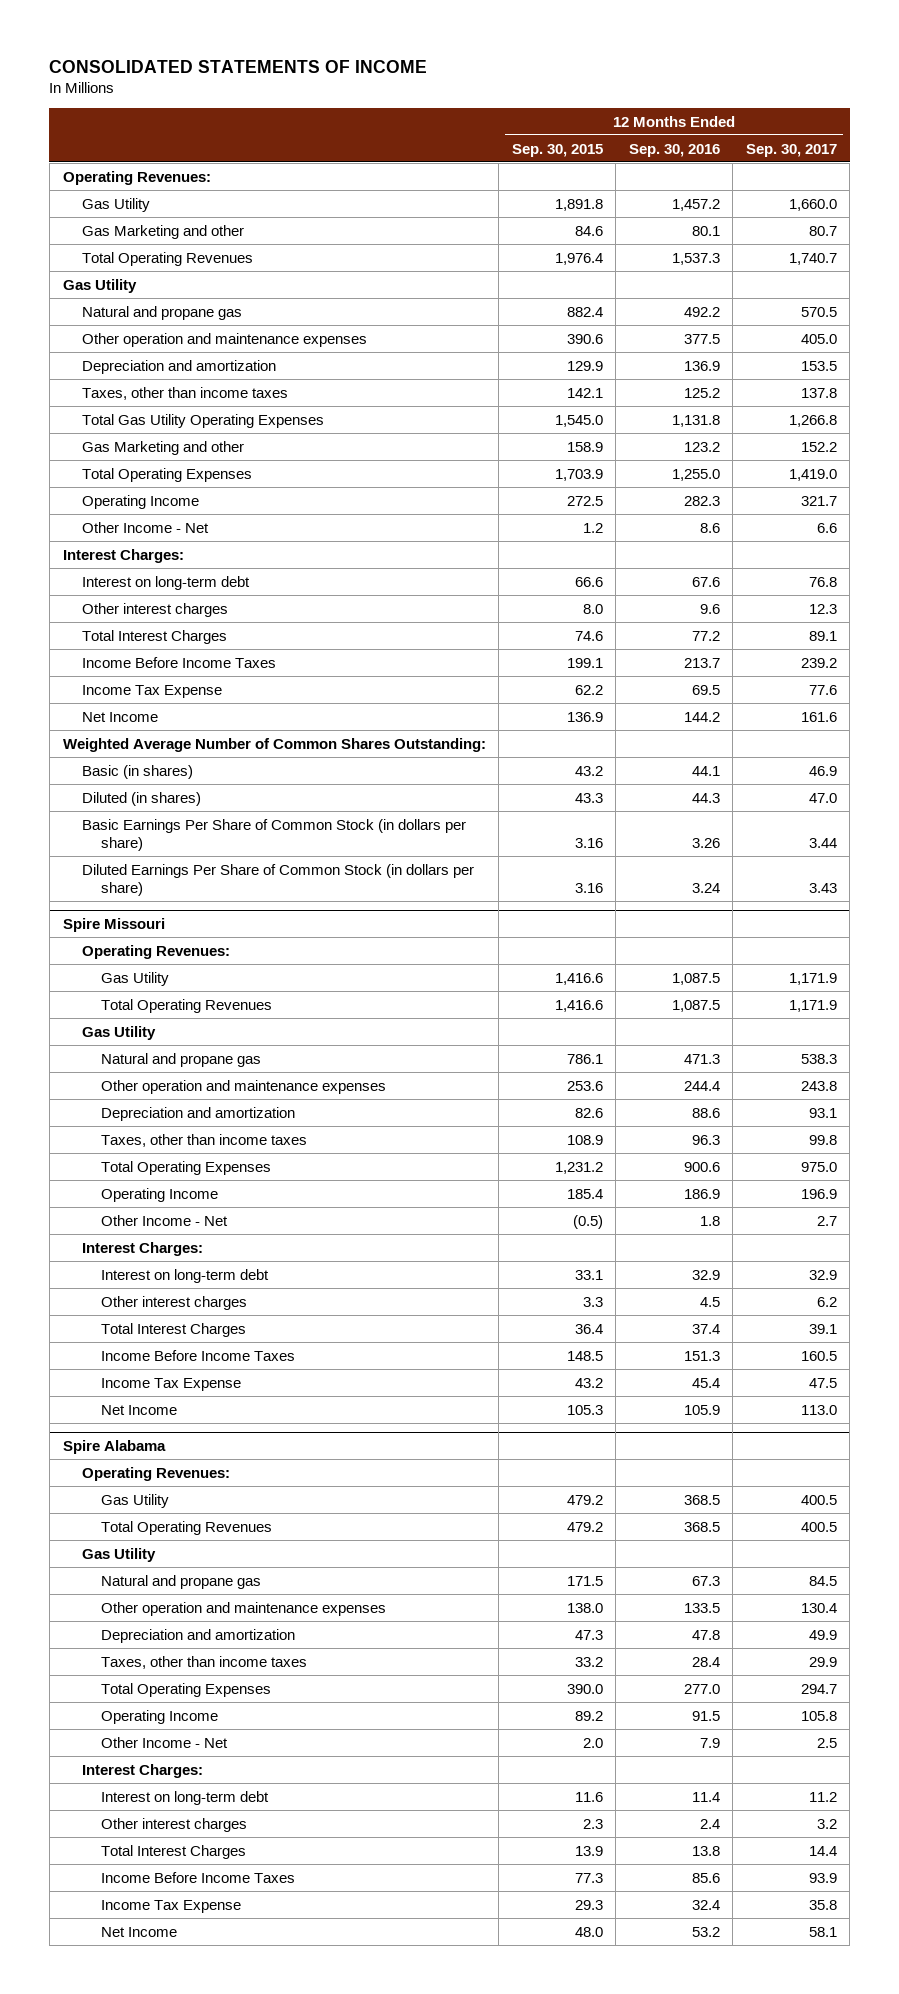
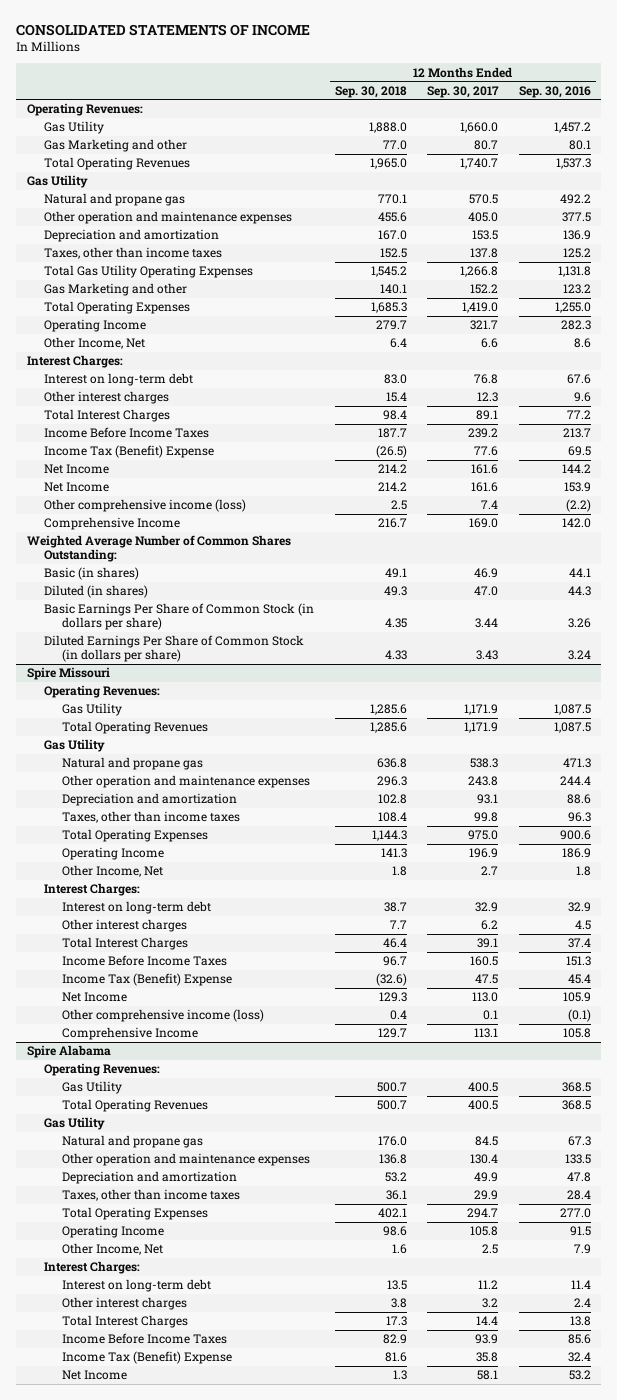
- | 12 Months Ended Sep. 30, 2015 | 12 Months Ended Sep. 30, 2016 | 12 Months Ended Sep. 30, 2017
+ | 12 Months Ended Sep. 30, 2018 | 12 Months Ended Sep. 30, 2017 | 12 Months Ended Sep. 30, 2016
- Other Income - Net | 1.2 | 8.6 | 6.6
+ Other Income, Net | 6.4 | 6.6 | 8.6
- Income Tax Expense | 62.2 | 69.5 | 77.6
+ Income Tax (Benefit) Expense | (26.5) | 77.6 | 69.5
+ Net Income | 214.2 | 161.6 | 153.9
+ Other comprehensive income (loss) | 2.5 | 7.4 | (2.2)
+ Comprehensive Income | 216.7 | 169.0 | 142.0
@ Spire Missouri
- Other Income - Net | (0.5) | 1.8 | 2.7
+ Other Income, Net | 1.8 | 2.7 | 1.8
- Income Tax Expense | 43.2 | 45.4 | 47.5
+ Income Tax (Benefit) Expense | (32.6) | 47.5 | 45.4
+ Other comprehensive income (loss) | 0.4 | 0.1 | (0.1)
+ Comprehensive Income | 129.7 | 113.1 | 105.8
@ Spire Alabama
- Other Income - Net | 2.0 | 7.9 | 2.5
+ Other Income, Net | 1.6 | 2.5 | 7.9
- Income Tax Expense | 29.3 | 32.4 | 35.8
+ Income Tax (Benefit) Expense | 81.6 | 35.8 | 32.4

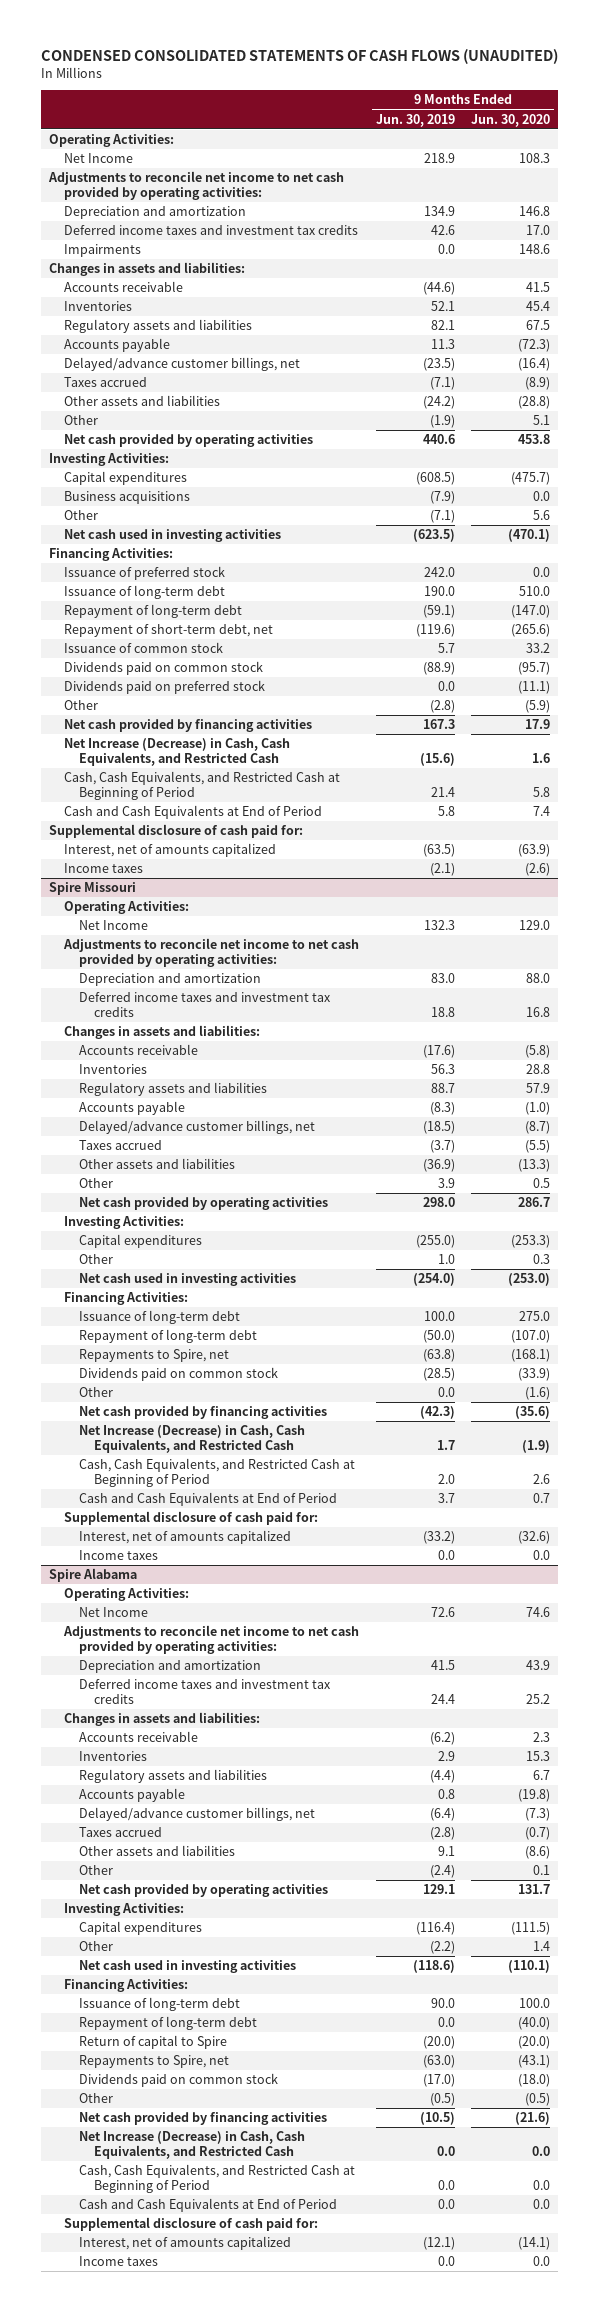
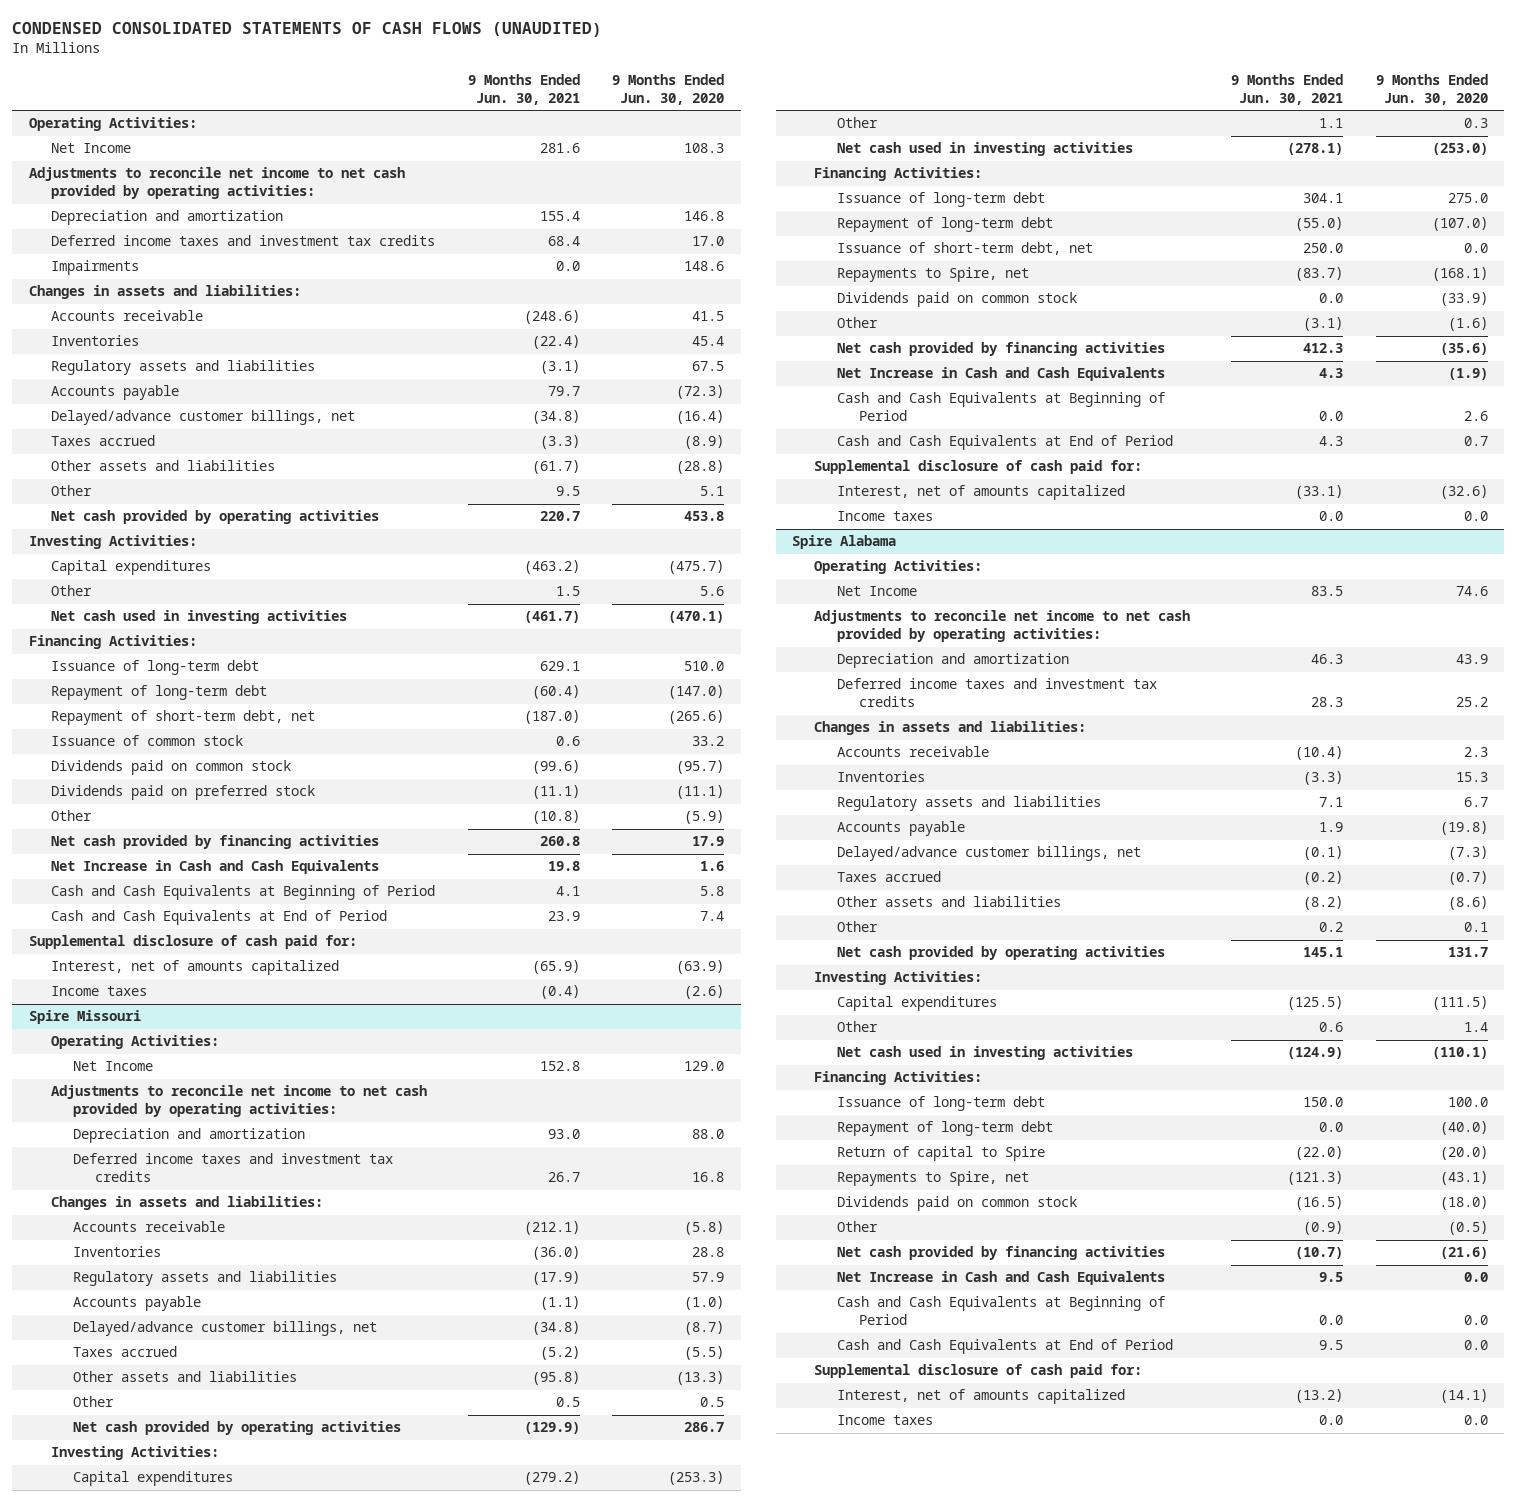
- | 9 Months Ended Jun. 30, 2019 | 9 Months Ended Jun. 30, 2020
+ | 9 Months Ended Jun. 30, 2021 | 9 Months Ended Jun. 30, 2020
- Business acquisitions | (7.9) | 0.0
- Issuance of preferred stock | 242.0 | 0.0
- Net Increase (Decrease) in Cash, Cash Equivalents, and Restricted Cash | (15.6) | 1.6
- Cash, Cash Equivalents, and Restricted Cash at Beginning of Period | 21.4 | 5.8
+ Net Increase in Cash and Cash Equivalents | 19.8 | 1.6
+ Cash and Cash Equivalents at Beginning of Period | 4.1 | 5.8
@ Spire Missouri
+ Issuance of short-term debt, net | 250.0 | 0.0
- Net Increase (Decrease) in Cash, Cash Equivalents, and Restricted Cash | 1.7 | (1.9)
- Cash, Cash Equivalents, and Restricted Cash at Beginning of Period | 2.0 | 2.6
+ Net Increase in Cash and Cash Equivalents | 4.3 | (1.9)
+ Cash and Cash Equivalents at Beginning of Period | 0.0 | 2.6
@ Spire Alabama
- Net Increase (Decrease) in Cash, Cash Equivalents, and Restricted Cash | 0.0 | 0.0
- Cash, Cash Equivalents, and Restricted Cash at Beginning of Period | 0.0 | 0.0
+ Net Increase in Cash and Cash Equivalents | 9.5 | 0.0
+ Cash and Cash Equivalents at Beginning of Period | 0.0 | 0.0

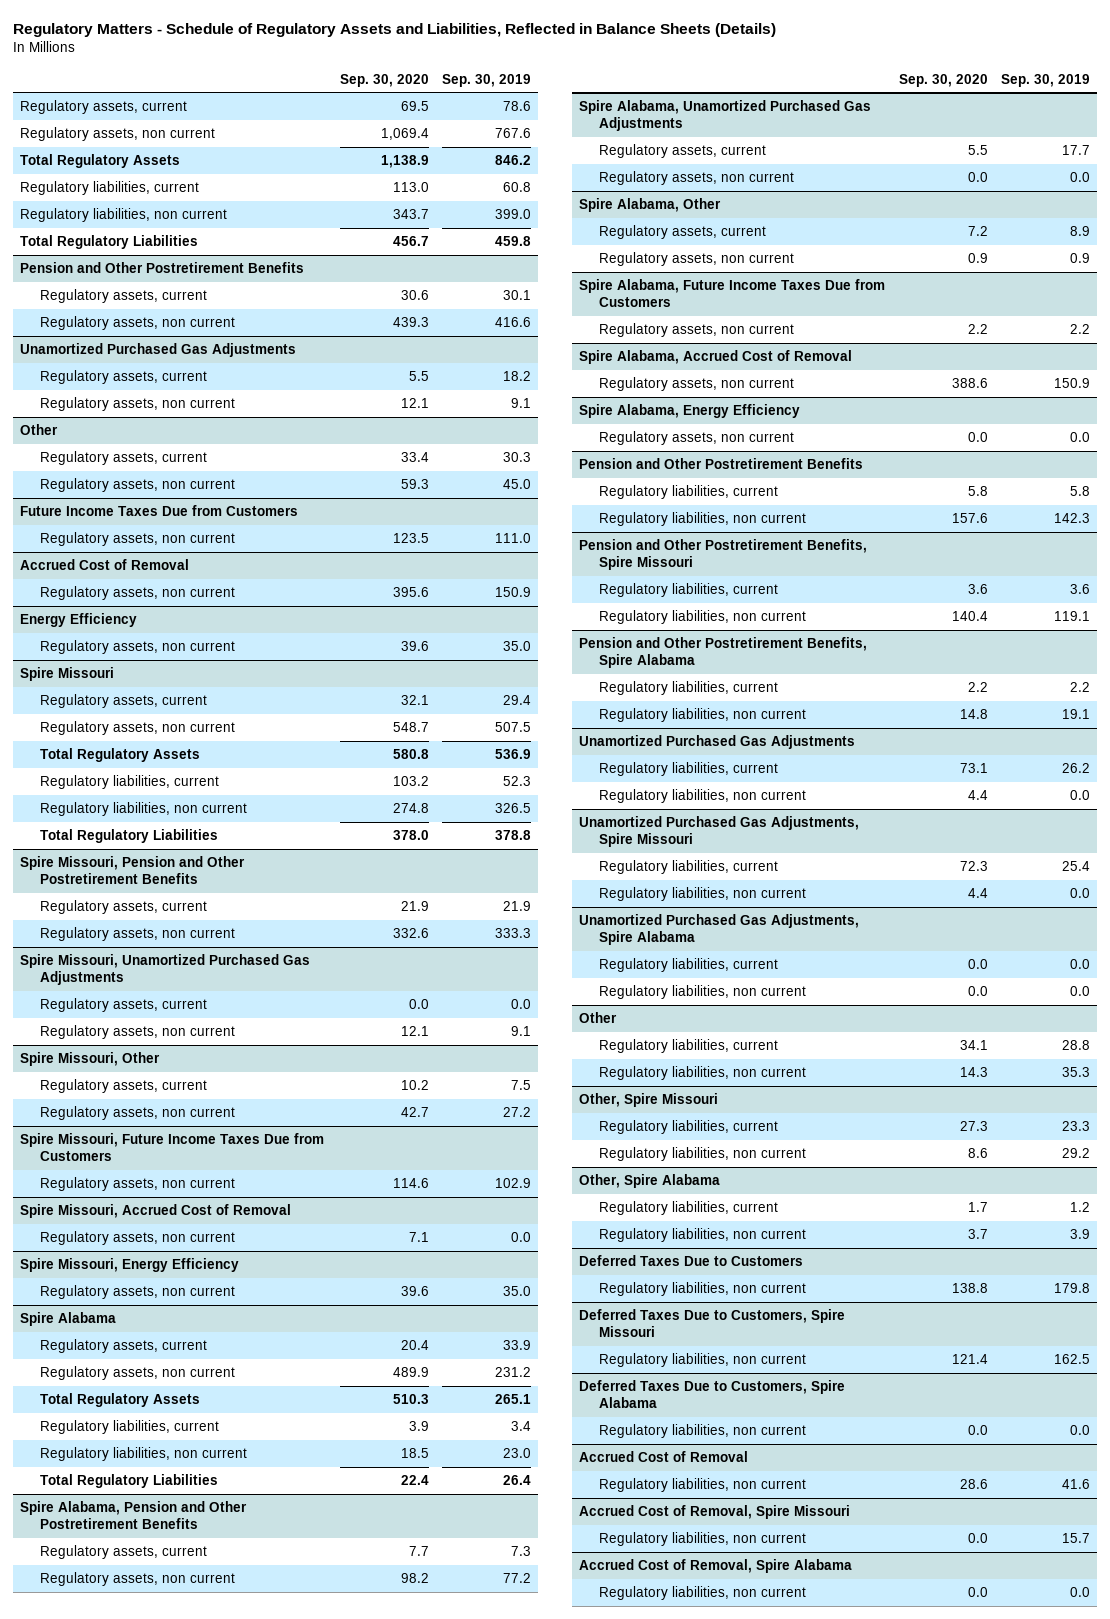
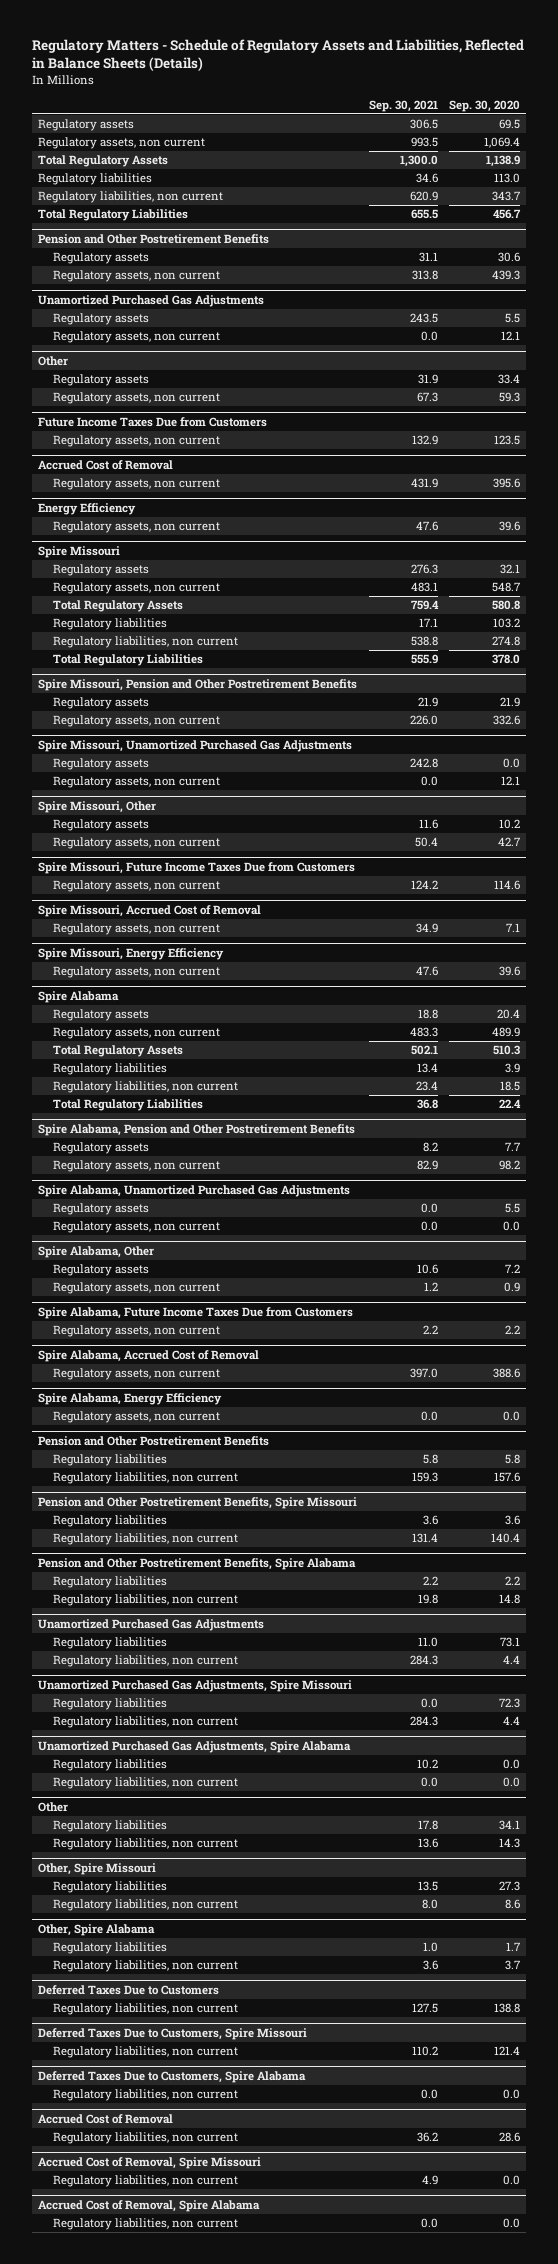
- | Sep. 30, 2020 | Sep. 30, 2019
+ | Sep. 30, 2021 | Sep. 30, 2020
- Regulatory assets, current | 69.5 | 78.6
+ Regulatory assets | 306.5 | 69.5
- Regulatory liabilities, current | 113.0 | 60.8
+ Regulatory liabilities | 34.6 | 113.0
@ Pension and Other Postretirement Benefits
- Regulatory assets, current | 30.6 | 30.1
+ Regulatory assets | 31.1 | 30.6
@ Unamortized Purchased Gas Adjustments
- Regulatory assets, current | 5.5 | 18.2
+ Regulatory assets | 243.5 | 5.5
@ Other
- Regulatory assets, current | 33.4 | 30.3
+ Regulatory assets | 31.9 | 33.4
@ Spire Missouri
- Regulatory assets, current | 32.1 | 29.4
+ Regulatory assets | 276.3 | 32.1
- Regulatory liabilities, current | 103.2 | 52.3
+ Regulatory liabilities | 17.1 | 103.2
@ Spire Missouri, Pension and Other Postretirement Benefits
- Regulatory assets, current | 21.9 | 21.9
+ Regulatory assets | 21.9 | 21.9
@ Spire Missouri, Unamortized Purchased Gas Adjustments
- Regulatory assets, current | 0.0 | 0.0
+ Regulatory assets | 242.8 | 0.0
@ Spire Missouri, Other
- Regulatory assets, current | 10.2 | 7.5
+ Regulatory assets | 11.6 | 10.2
@ Spire Alabama
- Regulatory assets, current | 20.4 | 33.9
+ Regulatory assets | 18.8 | 20.4
- Regulatory liabilities, current | 3.9 | 3.4
+ Regulatory liabilities | 13.4 | 3.9
@ Spire Alabama, Pension and Other Postretirement Benefits
- Regulatory assets, current | 7.7 | 7.3
+ Regulatory assets | 8.2 | 7.7
@ Spire Alabama, Unamortized Purchased Gas Adjustments
- Regulatory assets, current | 5.5 | 17.7
+ Regulatory assets | 0.0 | 5.5
@ Spire Alabama, Other
- Regulatory assets, current | 7.2 | 8.9
+ Regulatory assets | 10.6 | 7.2
@ Pension and Other Postretirement Benefits
- Regulatory liabilities, current | 5.8 | 5.8
+ Regulatory liabilities | 5.8 | 5.8
@ Pension and Other Postretirement Benefits, Spire Missouri
- Regulatory liabilities, current | 3.6 | 3.6
+ Regulatory liabilities | 3.6 | 3.6
@ Pension and Other Postretirement Benefits, Spire Alabama
- Regulatory liabilities, current | 2.2 | 2.2
+ Regulatory liabilities | 2.2 | 2.2
@ Unamortized Purchased Gas Adjustments
- Regulatory liabilities, current | 73.1 | 26.2
+ Regulatory liabilities | 11.0 | 73.1
@ Unamortized Purchased Gas Adjustments, Spire Missouri
- Regulatory liabilities, current | 72.3 | 25.4
+ Regulatory liabilities | 0.0 | 72.3
@ Unamortized Purchased Gas Adjustments, Spire Alabama
- Regulatory liabilities, current | 0.0 | 0.0
+ Regulatory liabilities | 10.2 | 0.0
@ Other
- Regulatory liabilities, current | 34.1 | 28.8
+ Regulatory liabilities | 17.8 | 34.1
@ Other, Spire Missouri
- Regulatory liabilities, current | 27.3 | 23.3
+ Regulatory liabilities | 13.5 | 27.3
@ Other, Spire Alabama
- Regulatory liabilities, current | 1.7 | 1.2
+ Regulatory liabilities | 1.0 | 1.7

